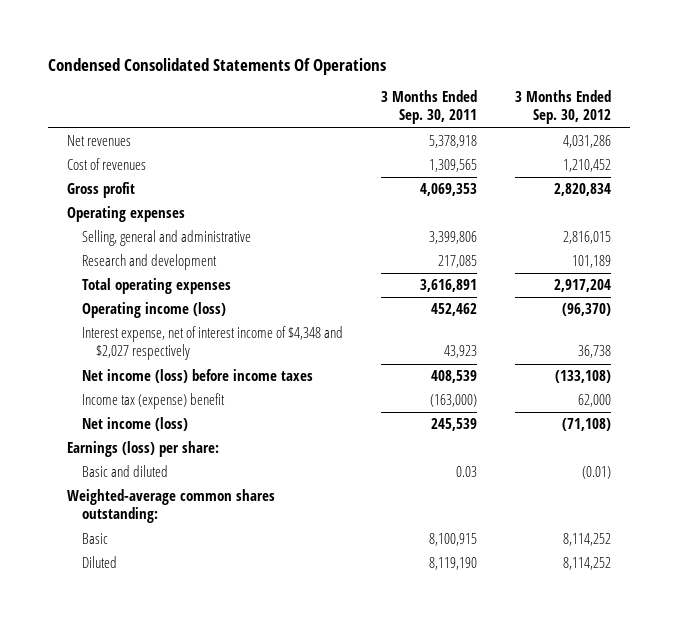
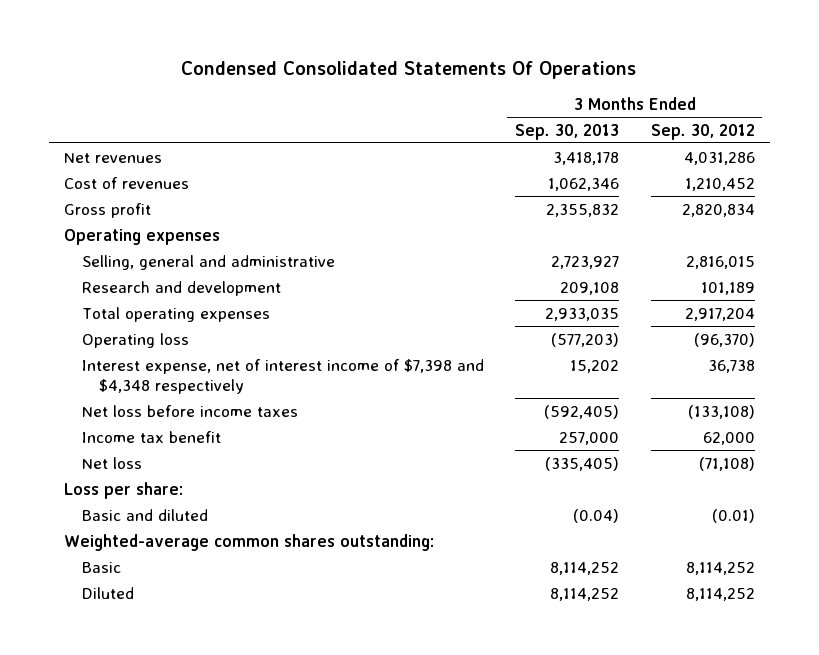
- | 3 Months Ended Sep. 30, 2011 | 3 Months Ended Sep. 30, 2012
+ | 3 Months Ended Sep. 30, 2013 | 3 Months Ended Sep. 30, 2012
- Operating income (loss) | 452,462 | (96,370)
- Interest expense, net of interest income of $4,348 and $2,027 respectively | 43,923 | 36,738
- Net income (loss) before income taxes | 408,539 | (133,108)
- Income tax (expense) benefit | (163,000) | 62,000
- Net income (loss) | 245,539 | (71,108)
- Earnings (loss) per share:
+ Operating loss | (577,203) | (96,370)
+ Interest expense, net of interest income of $7,398 and $4,348 respectively | 15,202 | 36,738
+ Net loss before income taxes | (592,405) | (133,108)
+ Income tax benefit | 257,000 | 62,000
+ Net loss | (335,405) | (71,108)
+ Loss per share:

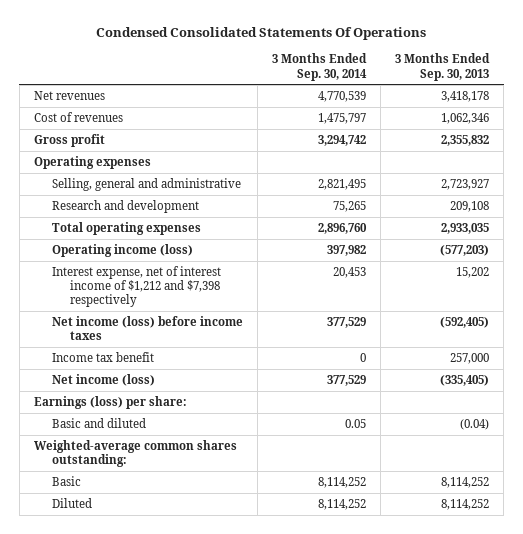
- | 3 Months Ended Sep. 30, 2013 | 3 Months Ended Sep. 30, 2012
+ | 3 Months Ended Sep. 30, 2014 | 3 Months Ended Sep. 30, 2013
- Operating loss | (577,203) | (96,370)
- Interest expense, net of interest income of $7,398 and $4,348 respectively | 15,202 | 36,738
- Net loss before income taxes | (592,405) | (133,108)
+ Operating income (loss) | 397,982 | (577,203)
+ Interest expense, net of interest income of $1,212 and $7,398 respectively | 20,453 | 15,202
+ Net income (loss) before income taxes | 377,529 | (592,405)
- Net loss | (335,405) | (71,108)
- Loss per share:
+ Net income (loss) | 377,529 | (335,405)
+ Earnings (loss) per share:

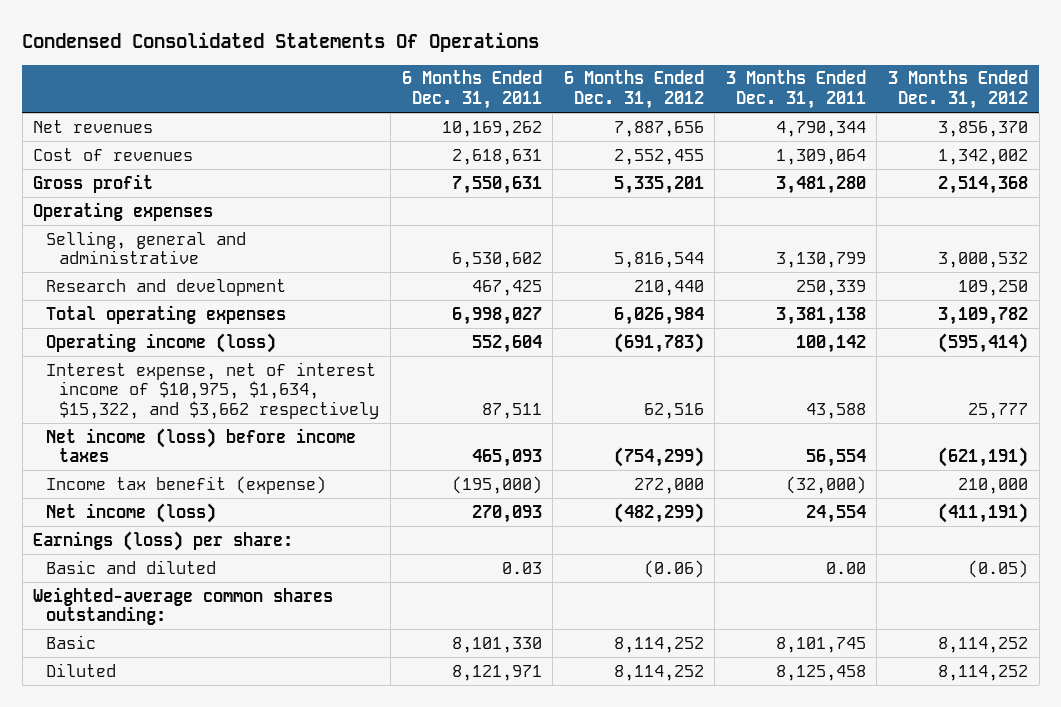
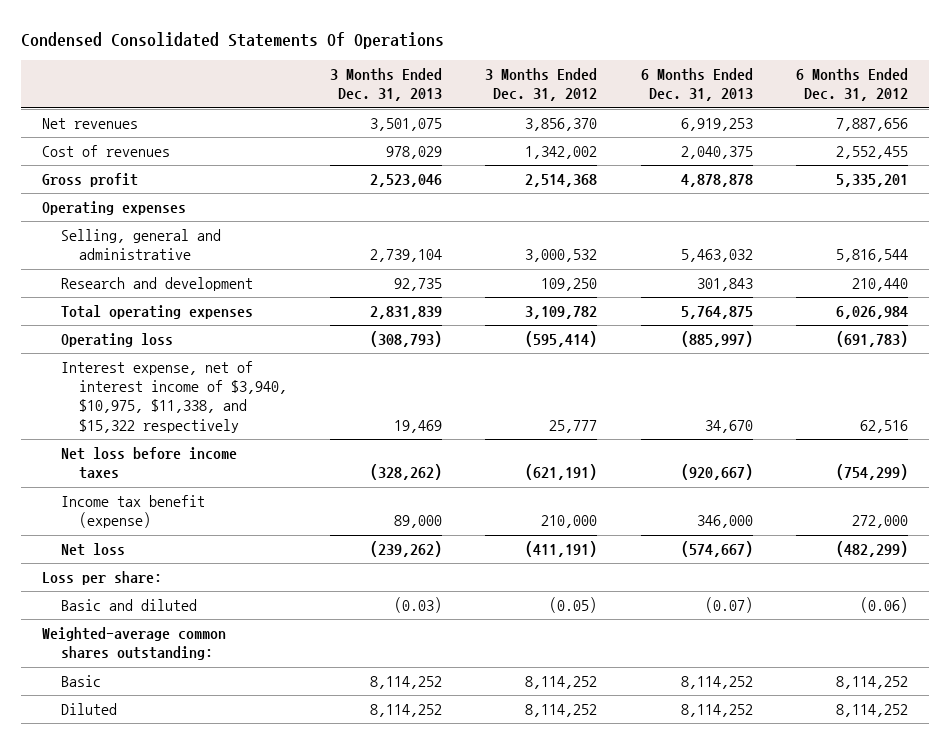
- | 6 Months Ended Dec. 31, 2011 | 6 Months Ended Dec. 31, 2012 | 3 Months Ended Dec. 31, 2011 | 3 Months Ended Dec. 31, 2012
+ | 3 Months Ended Dec. 31, 2013 | 3 Months Ended Dec. 31, 2012 | 6 Months Ended Dec. 31, 2013 | 6 Months Ended Dec. 31, 2012
- Operating income (loss) | 552,604 | (691,783) | 100,142 | (595,414)
- Interest expense, net of interest income of $10,975, $1,634, $15,322, and $3,662 respectively | 87,511 | 62,516 | 43,588 | 25,777
- Net income (loss) before income taxes | 465,093 | (754,299) | 56,554 | (621,191)
+ Operating loss | (308,793) | (595,414) | (885,997) | (691,783)
+ Interest expense, net of interest income of $3,940, $10,975, $11,338, and $15,322 respectively | 19,469 | 25,777 | 34,670 | 62,516
+ Net loss before income taxes | (328,262) | (621,191) | (920,667) | (754,299)
- Net income (loss) | 270,093 | (482,299) | 24,554 | (411,191)
- Earnings (loss) per share:
+ Net loss | (239,262) | (411,191) | (574,667) | (482,299)
+ Loss per share:

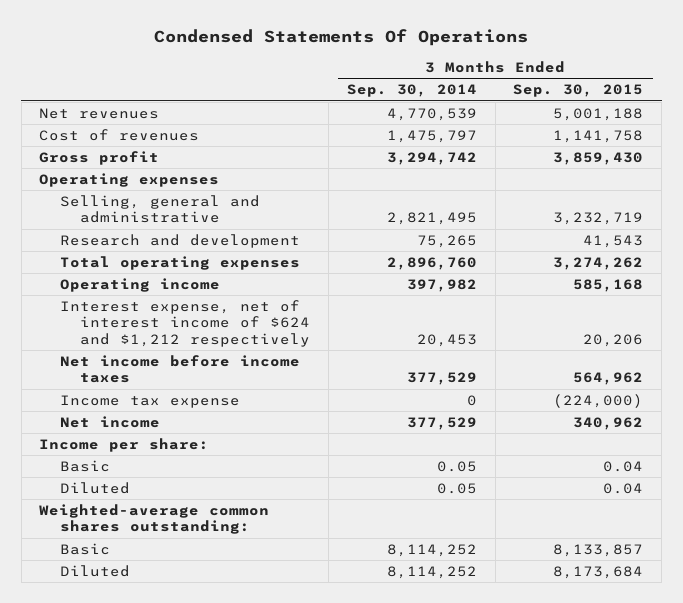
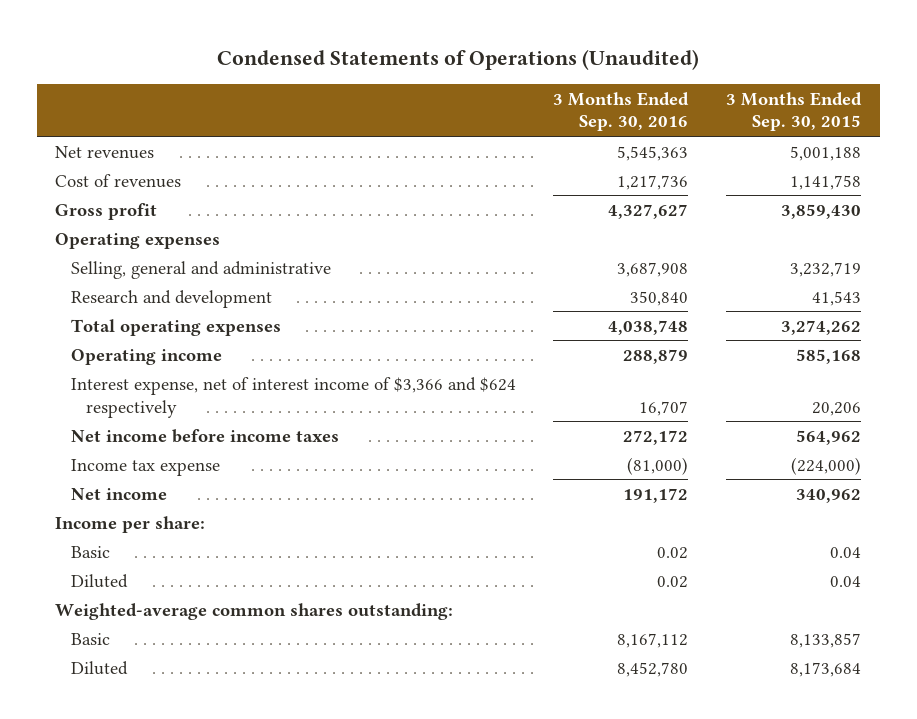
- Condensed Statements Of Operations
+ Condensed Statements of Operations (Unaudited)
- | 3 Months Ended Sep. 30, 2014 | 3 Months Ended Sep. 30, 2015
+ | 3 Months Ended Sep. 30, 2016 | 3 Months Ended Sep. 30, 2015
- Interest expense, net of interest income of $624 and $1,212 respectively | 20,453 | 20,206
+ Interest expense, net of interest income of $3,366 and $624 respectively | 16,707 | 20,206

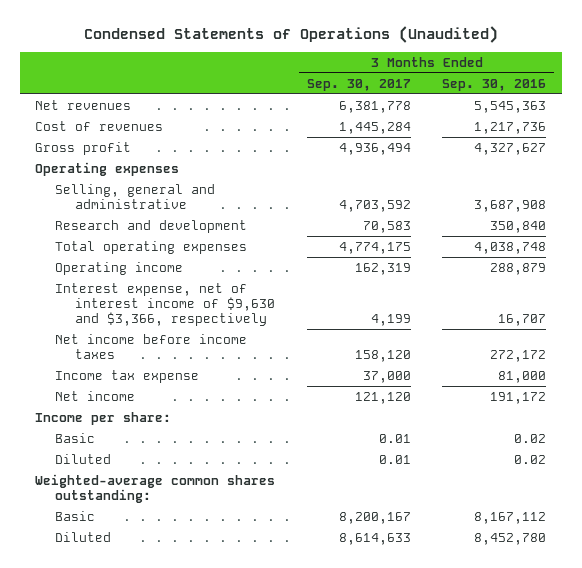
- | 3 Months Ended Sep. 30, 2016 | 3 Months Ended Sep. 30, 2015
+ | 3 Months Ended Sep. 30, 2017 | 3 Months Ended Sep. 30, 2016
- Interest expense, net of interest income of $3,366 and $624 respectively | 16,707 | 20,206
+ Interest expense, net of interest income of $9,630 and $3,366, respectively | 4,199 | 16,707
- Income tax expense | (81,000) | (224,000)
+ Income tax expense | 37,000 | 81,000

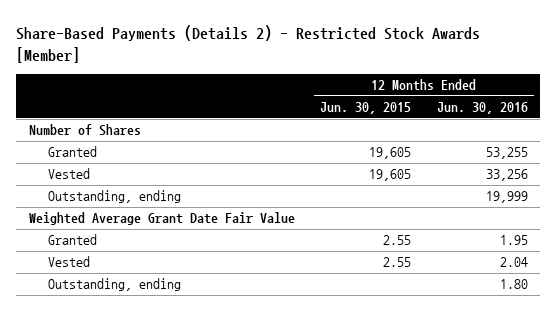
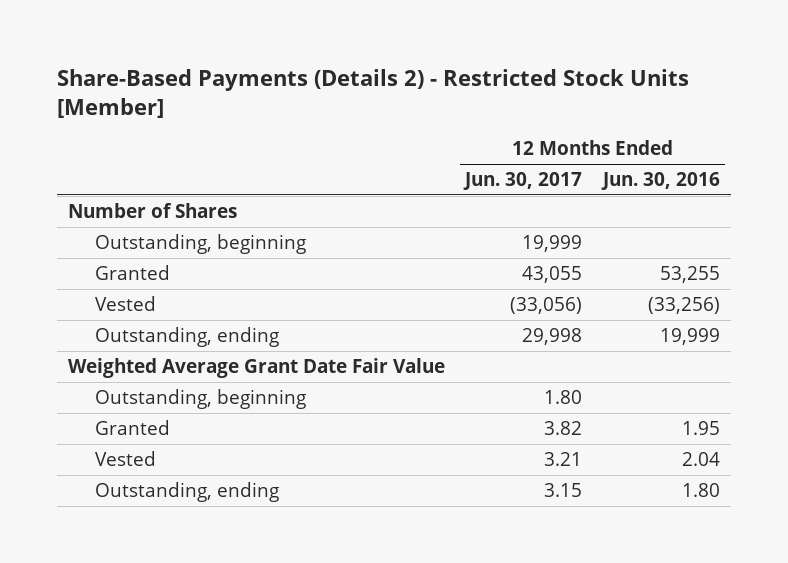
- Share-Based Payments (Details 2) - Restricted Stock Awards [Member]
+ Share-Based Payments (Details 2) - Restricted Stock Units [Member]
- | 12 Months Ended Jun. 30, 2015 | 12 Months Ended Jun. 30, 2016
+ | 12 Months Ended Jun. 30, 2017 | 12 Months Ended Jun. 30, 2016
+ Outstanding, beginning | 19,999 |
- Vested | 19,605 | 33,256
+ Vested | (33,056) | (33,256)
+ Outstanding, beginning | 1.80 |

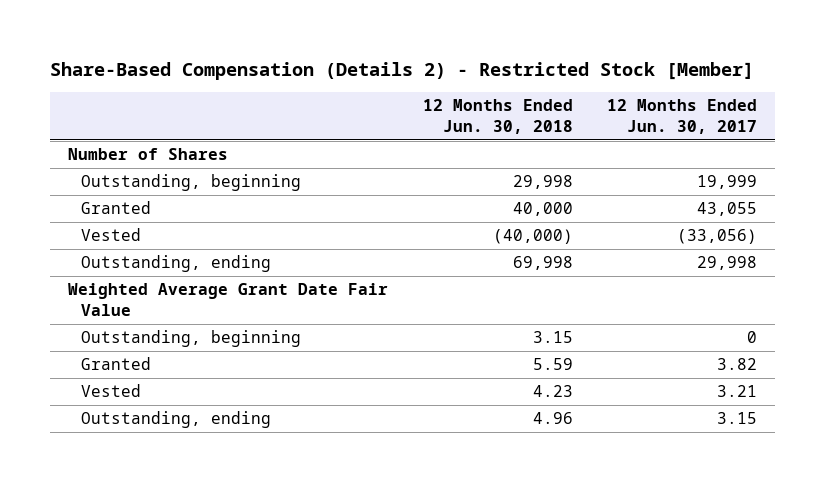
- Share-Based Payments (Details 2) - Restricted Stock Units [Member]
+ Share-Based Compensation (Details 2) - Restricted Stock [Member]
- | 12 Months Ended Jun. 30, 2017 | 12 Months Ended Jun. 30, 2016
+ | 12 Months Ended Jun. 30, 2018 | 12 Months Ended Jun. 30, 2017
- Outstanding, beginning | 1.80 |
+ Outstanding, beginning | 3.15 | 0

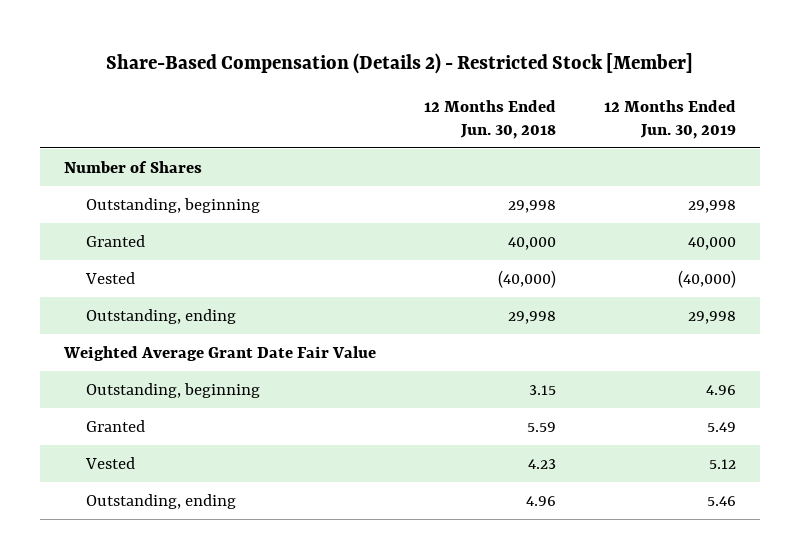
- | 12 Months Ended Jun. 30, 2018 | 12 Months Ended Jun. 30, 2017
+ | 12 Months Ended Jun. 30, 2018 | 12 Months Ended Jun. 30, 2019
- Outstanding, ending | 69,998 | 29,998
+ Outstanding, ending | 29,998 | 29,998

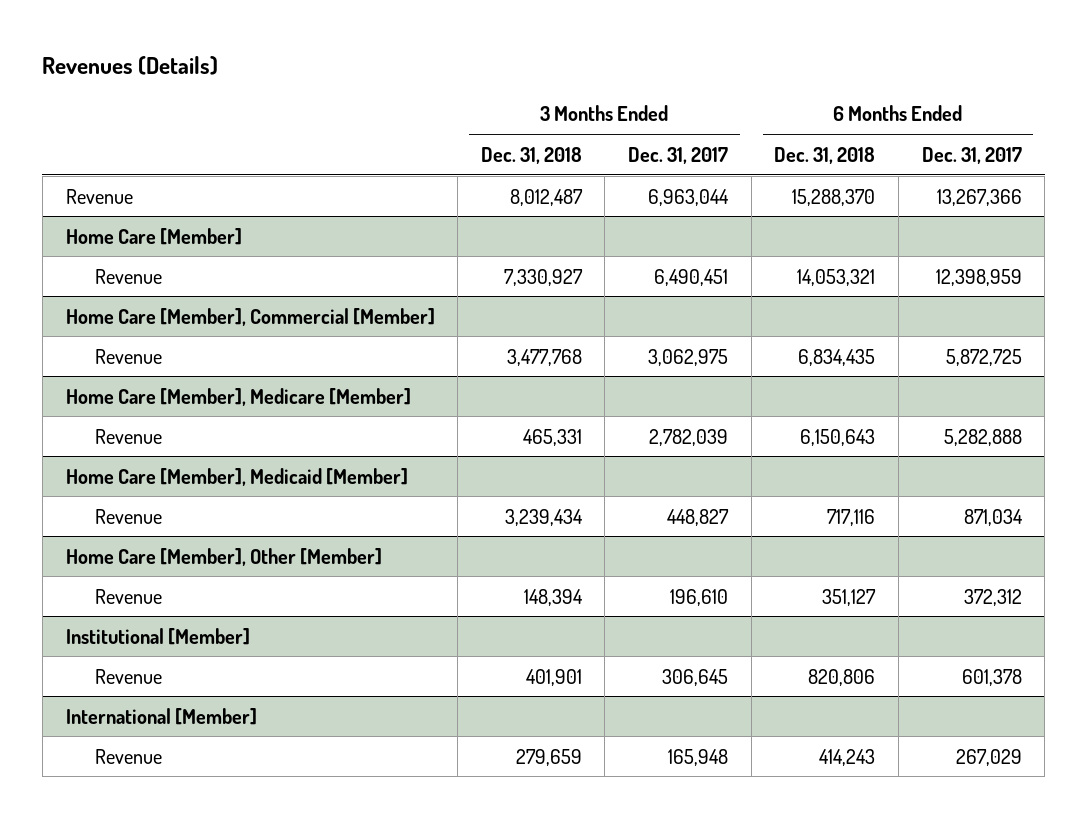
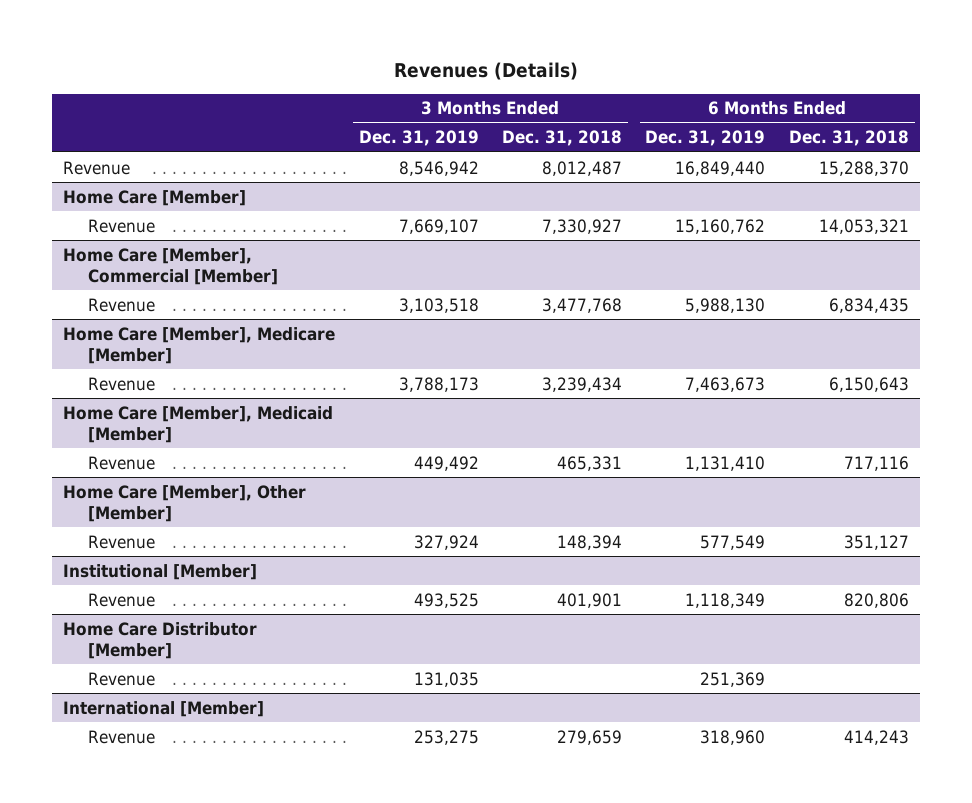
- | 3 Months Ended Dec. 31, 2018 | 3 Months Ended Dec. 31, 2017 | 6 Months Ended Dec. 31, 2018 | 6 Months Ended Dec. 31, 2017
+ | 3 Months Ended Dec. 31, 2019 | 3 Months Ended Dec. 31, 2018 | 6 Months Ended Dec. 31, 2019 | 6 Months Ended Dec. 31, 2018
@ Home Care [Member], Medicare [Member]
- Revenue | 465,331 | 2,782,039 | 6,150,643 | 5,282,888
+ Revenue | 3,788,173 | 3,239,434 | 7,463,673 | 6,150,643
@ Home Care [Member], Medicaid [Member]
- Revenue | 3,239,434 | 448,827 | 717,116 | 871,034
+ Revenue | 449,492 | 465,331 | 1,131,410 | 717,116
+ Home Care Distributor [Member]
+ Revenue | 131,035 | | 251,369 |

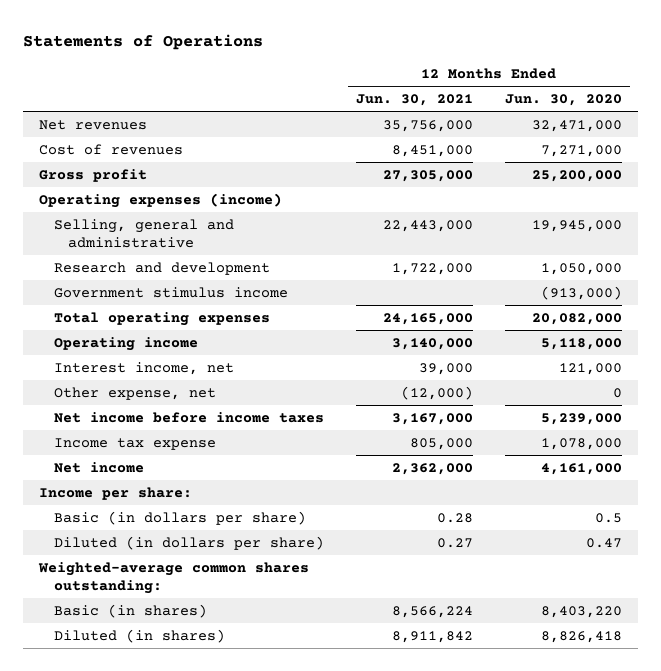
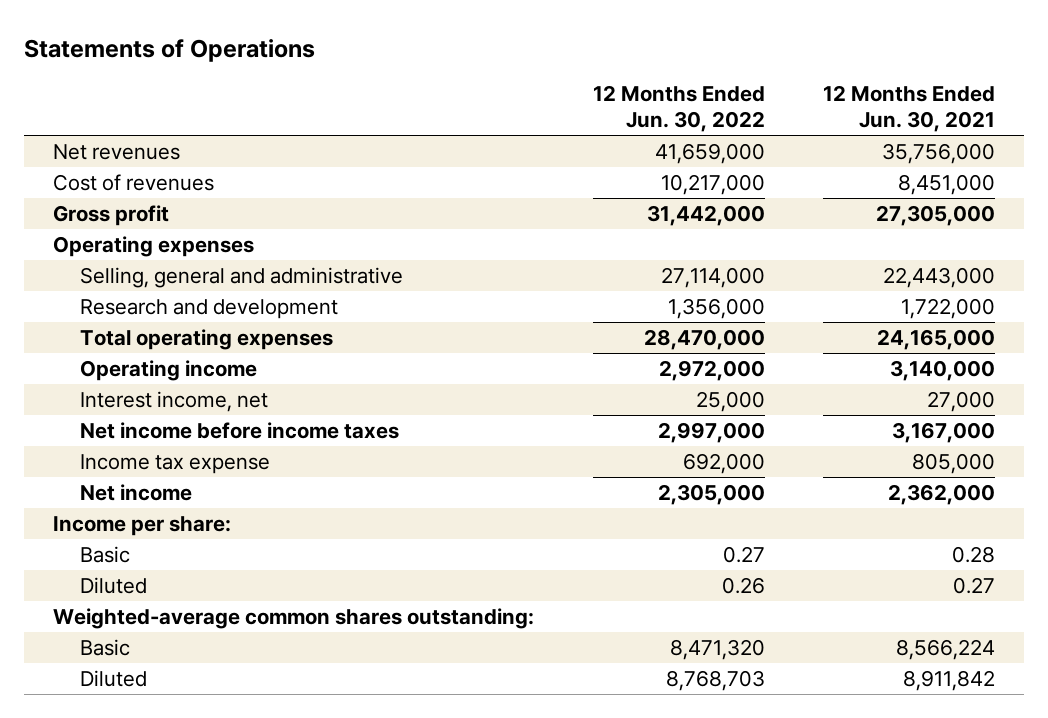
- | 12 Months Ended Jun. 30, 2021 | 12 Months Ended Jun. 30, 2020
+ | 12 Months Ended Jun. 30, 2022 | 12 Months Ended Jun. 30, 2021
- Operating expenses (income)
+ Operating expenses
- Government stimulus income | | (913,000)
- Interest income, net | 39,000 | 121,000
- Other expense, net | (12,000) | 0
+ Interest income, net | 25,000 | 27,000
- Basic (in dollars per share) | 0.28 | 0.5
- Diluted (in dollars per share) | 0.27 | 0.47
+ Basic | 0.27 | 0.28
+ Diluted | 0.26 | 0.27
- Basic (in shares) | 8,566,224 | 8,403,220
- Diluted (in shares) | 8,911,842 | 8,826,418
+ Basic | 8,471,320 | 8,566,224
+ Diluted | 8,768,703 | 8,911,842

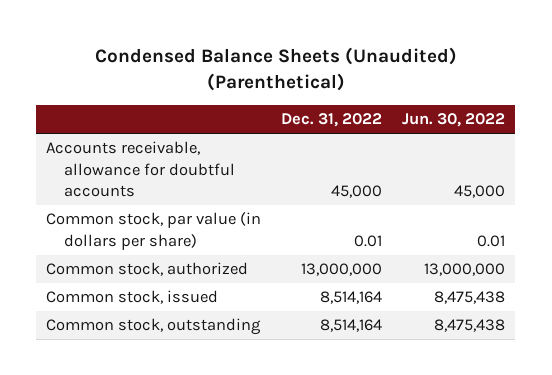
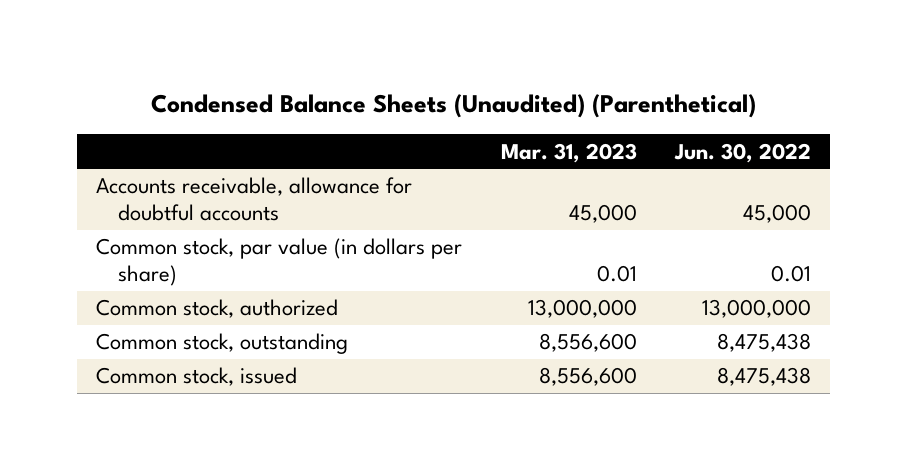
- | Dec. 31, 2022 | Jun. 30, 2022
+ | Mar. 31, 2023 | Jun. 30, 2022
moved down: Common stock, issued | 8,556,600 | 8,475,438

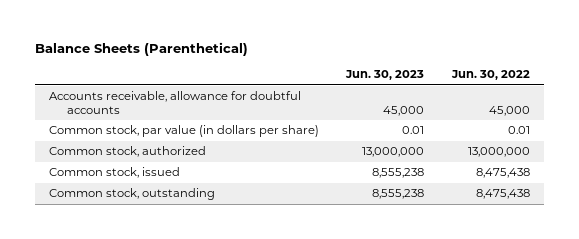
- Condensed Balance Sheets (Unaudited) (Parenthetical)
+ Balance Sheets (Parenthetical)
- | Mar. 31, 2023 | Jun. 30, 2022
+ | Jun. 30, 2023 | Jun. 30, 2022
moved down: Common stock, outstanding | 8,555,238 | 8,475,438

